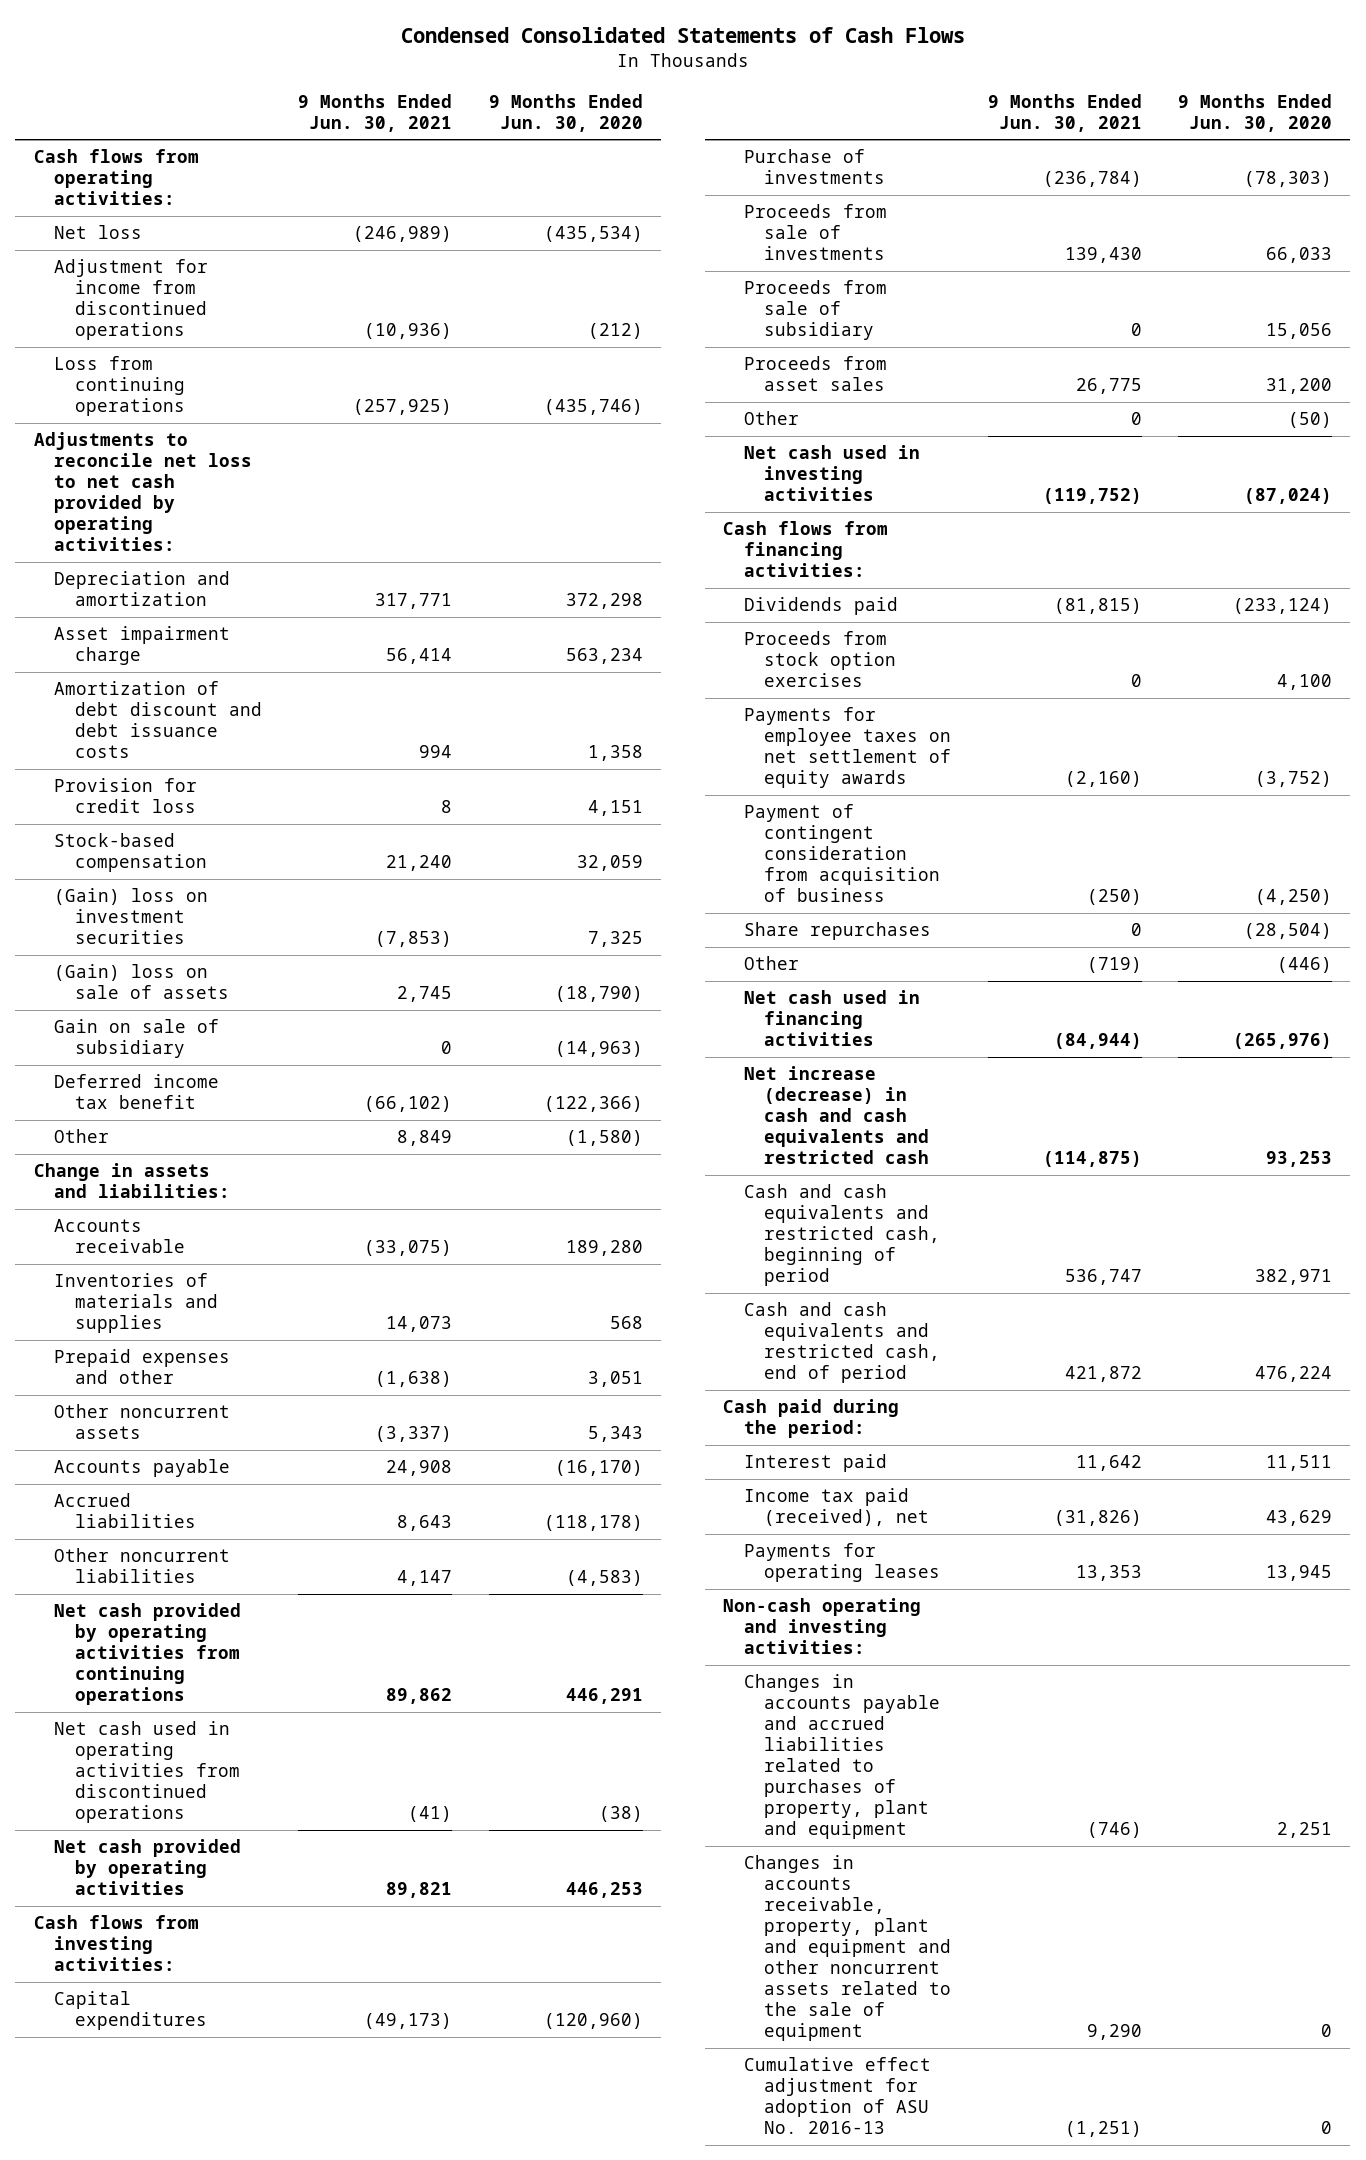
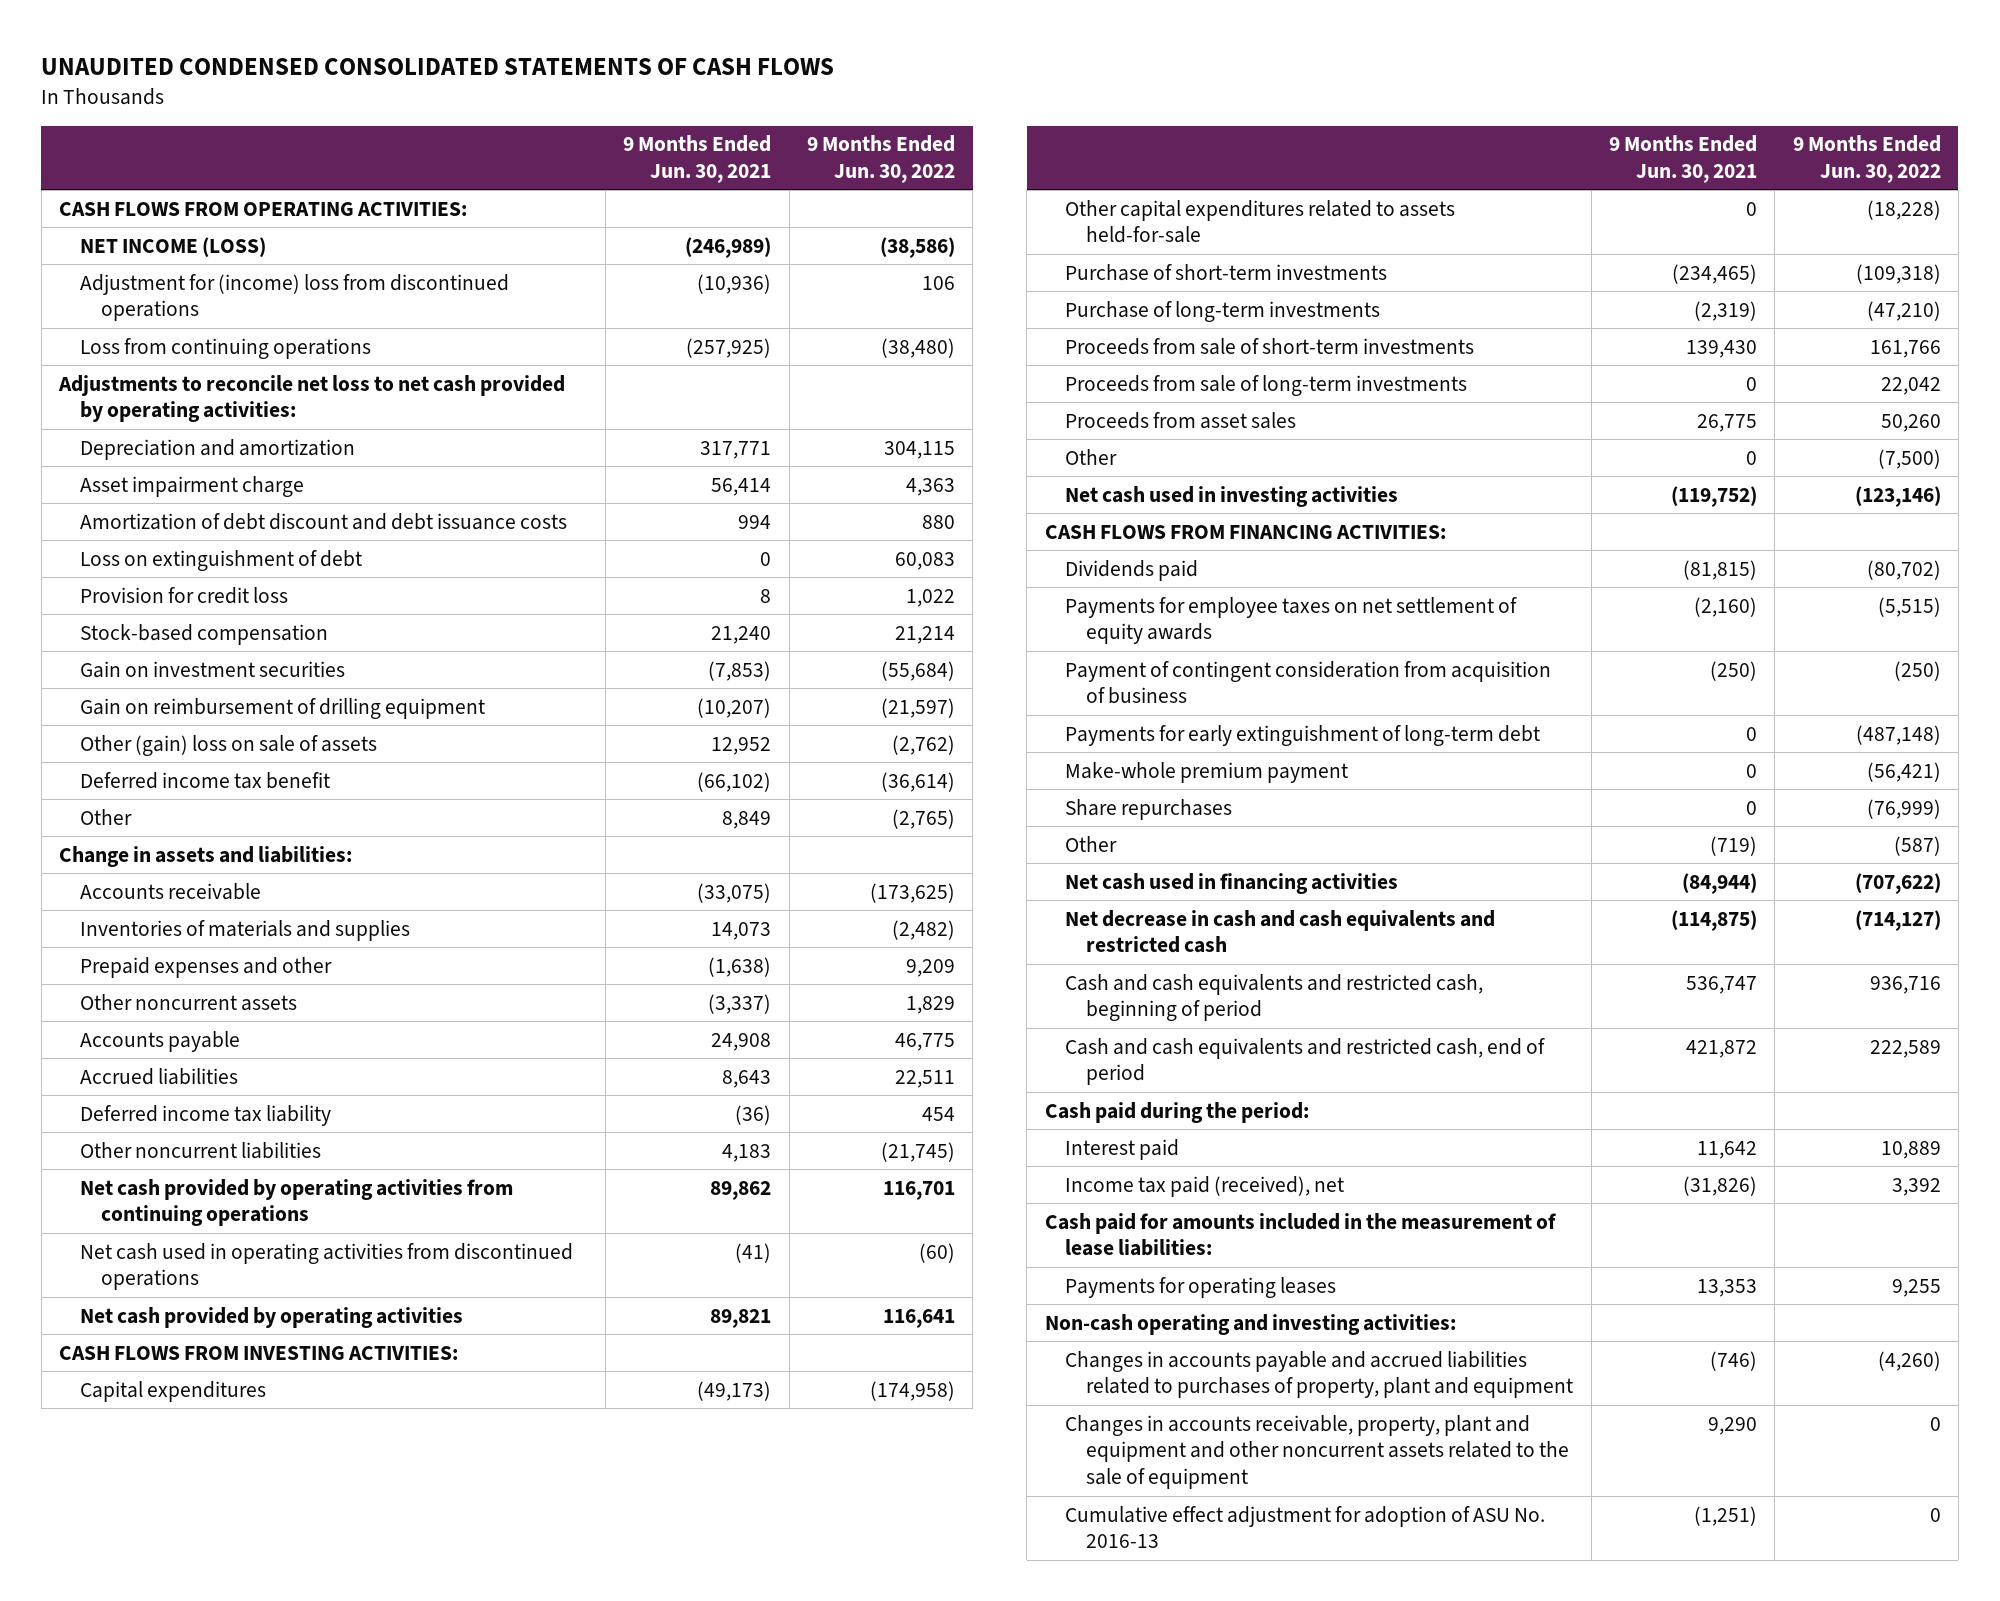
- Condensed Consolidated Statements of Cash Flows
+ UNAUDITED CONDENSED CONSOLIDATED STATEMENTS OF CASH FLOWS
- | 9 Months Ended Jun. 30, 2021 | 9 Months Ended Jun. 30, 2020
+ | 9 Months Ended Jun. 30, 2021 | 9 Months Ended Jun. 30, 2022
- Cash flows from operating activities:
- Net loss | (246,989) | (435,534)
- Adjustment for income from discontinued operations | (10,936) | (212)
+ CASH FLOWS FROM OPERATING ACTIVITIES:
+ NET INCOME (LOSS) | (246,989) | (38,586)
+ Adjustment for (income) loss from discontinued operations | (10,936) | 106
+ Loss on extinguishment of debt | 0 | 60,083
- (Gain) loss on investment securities | (7,853) | 7,325
- (Gain) loss on sale of assets | 2,745 | (18,790)
- Gain on sale of subsidiary | 0 | (14,963)
+ Gain on investment securities | (7,853) | (55,684)
+ Gain on reimbursement of drilling equipment | (10,207) | (21,597)
+ Other (gain) loss on sale of assets | 12,952 | (2,762)
- Other noncurrent liabilities | 4,147 | (4,583)
+ Deferred income tax liability | (36) | 454
+ Other noncurrent liabilities | 4,183 | (21,745)
- Cash flows from investing activities:
+ CASH FLOWS FROM INVESTING ACTIVITIES:
- Purchase of investments | (236,784) | (78,303)
- Proceeds from sale of investments | 139,430 | 66,033
- Proceeds from sale of subsidiary | 0 | 15,056
+ Other capital expenditures related to assets held-for-sale | 0 | (18,228)
+ Purchase of short-term investments | (234,465) | (109,318)
+ Purchase of long-term investments | (2,319) | (47,210)
+ Proceeds from sale of short-term investments | 139,430 | 161,766
+ Proceeds from sale of long-term investments | 0 | 22,042
- Cash flows from financing activities:
+ CASH FLOWS FROM FINANCING ACTIVITIES:
- Proceeds from stock option exercises | 0 | 4,100
+ Payments for early extinguishment of long-term debt | 0 | (487,148)
+ Make-whole premium payment | 0 | (56,421)
- Net increase (decrease) in cash and cash equivalents and restricted cash | (114,875) | 93,253
+ Net decrease in cash and cash equivalents and restricted cash | (114,875) | (714,127)
+ Cash paid for amounts included in the measurement of lease liabilities:

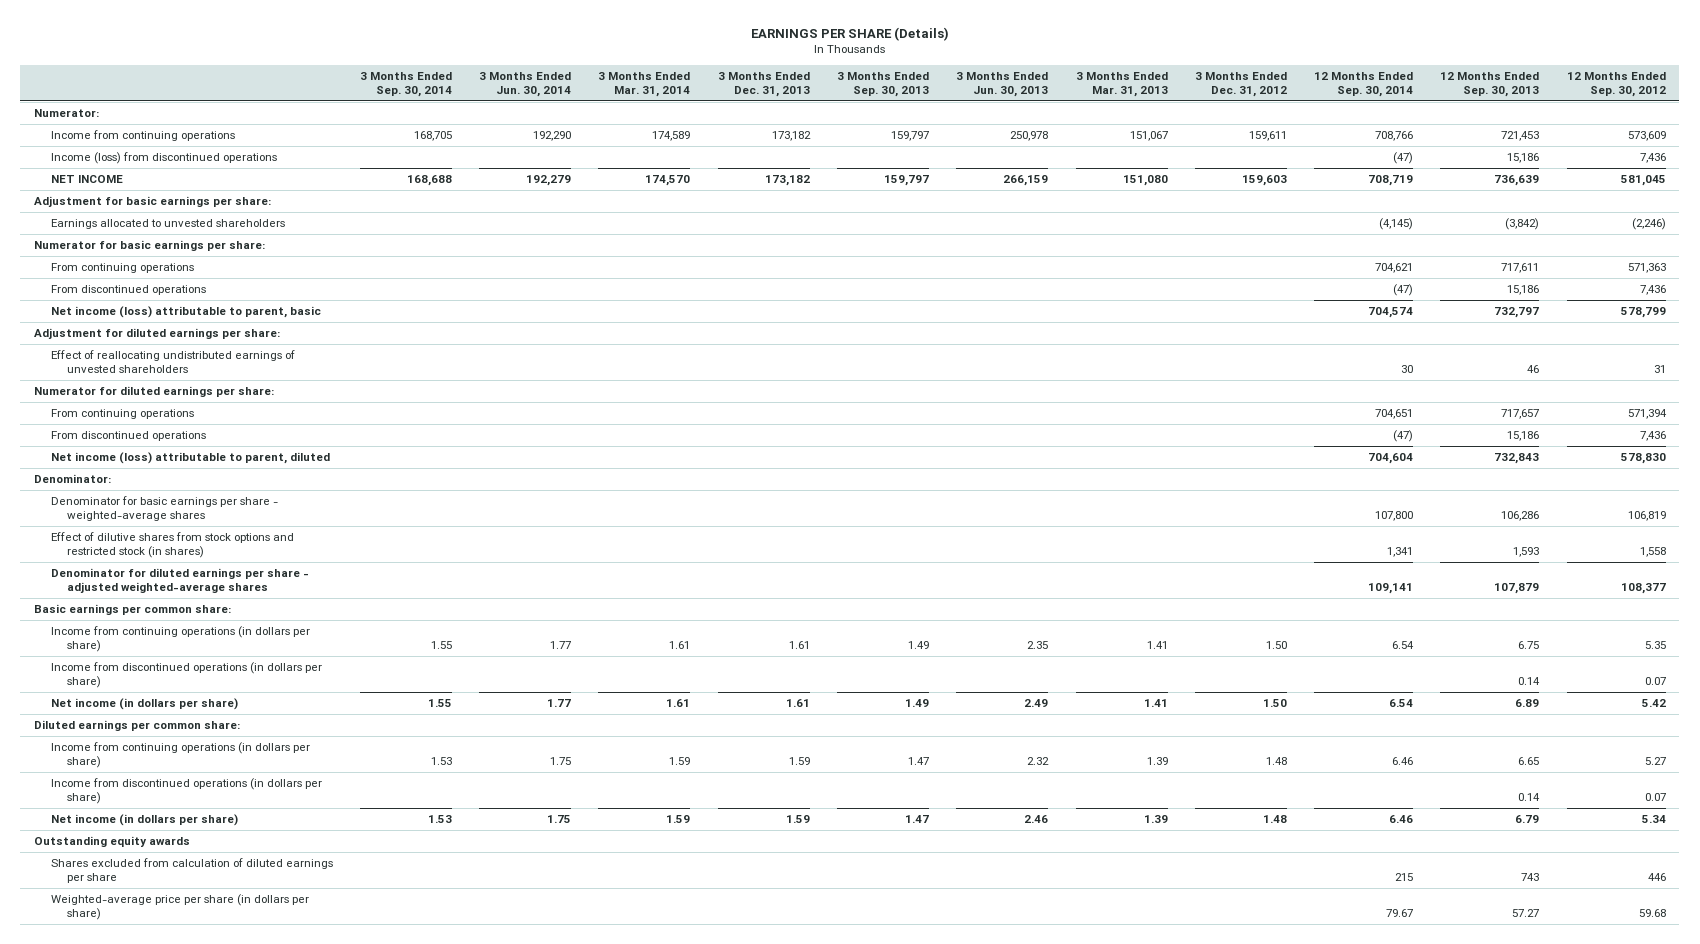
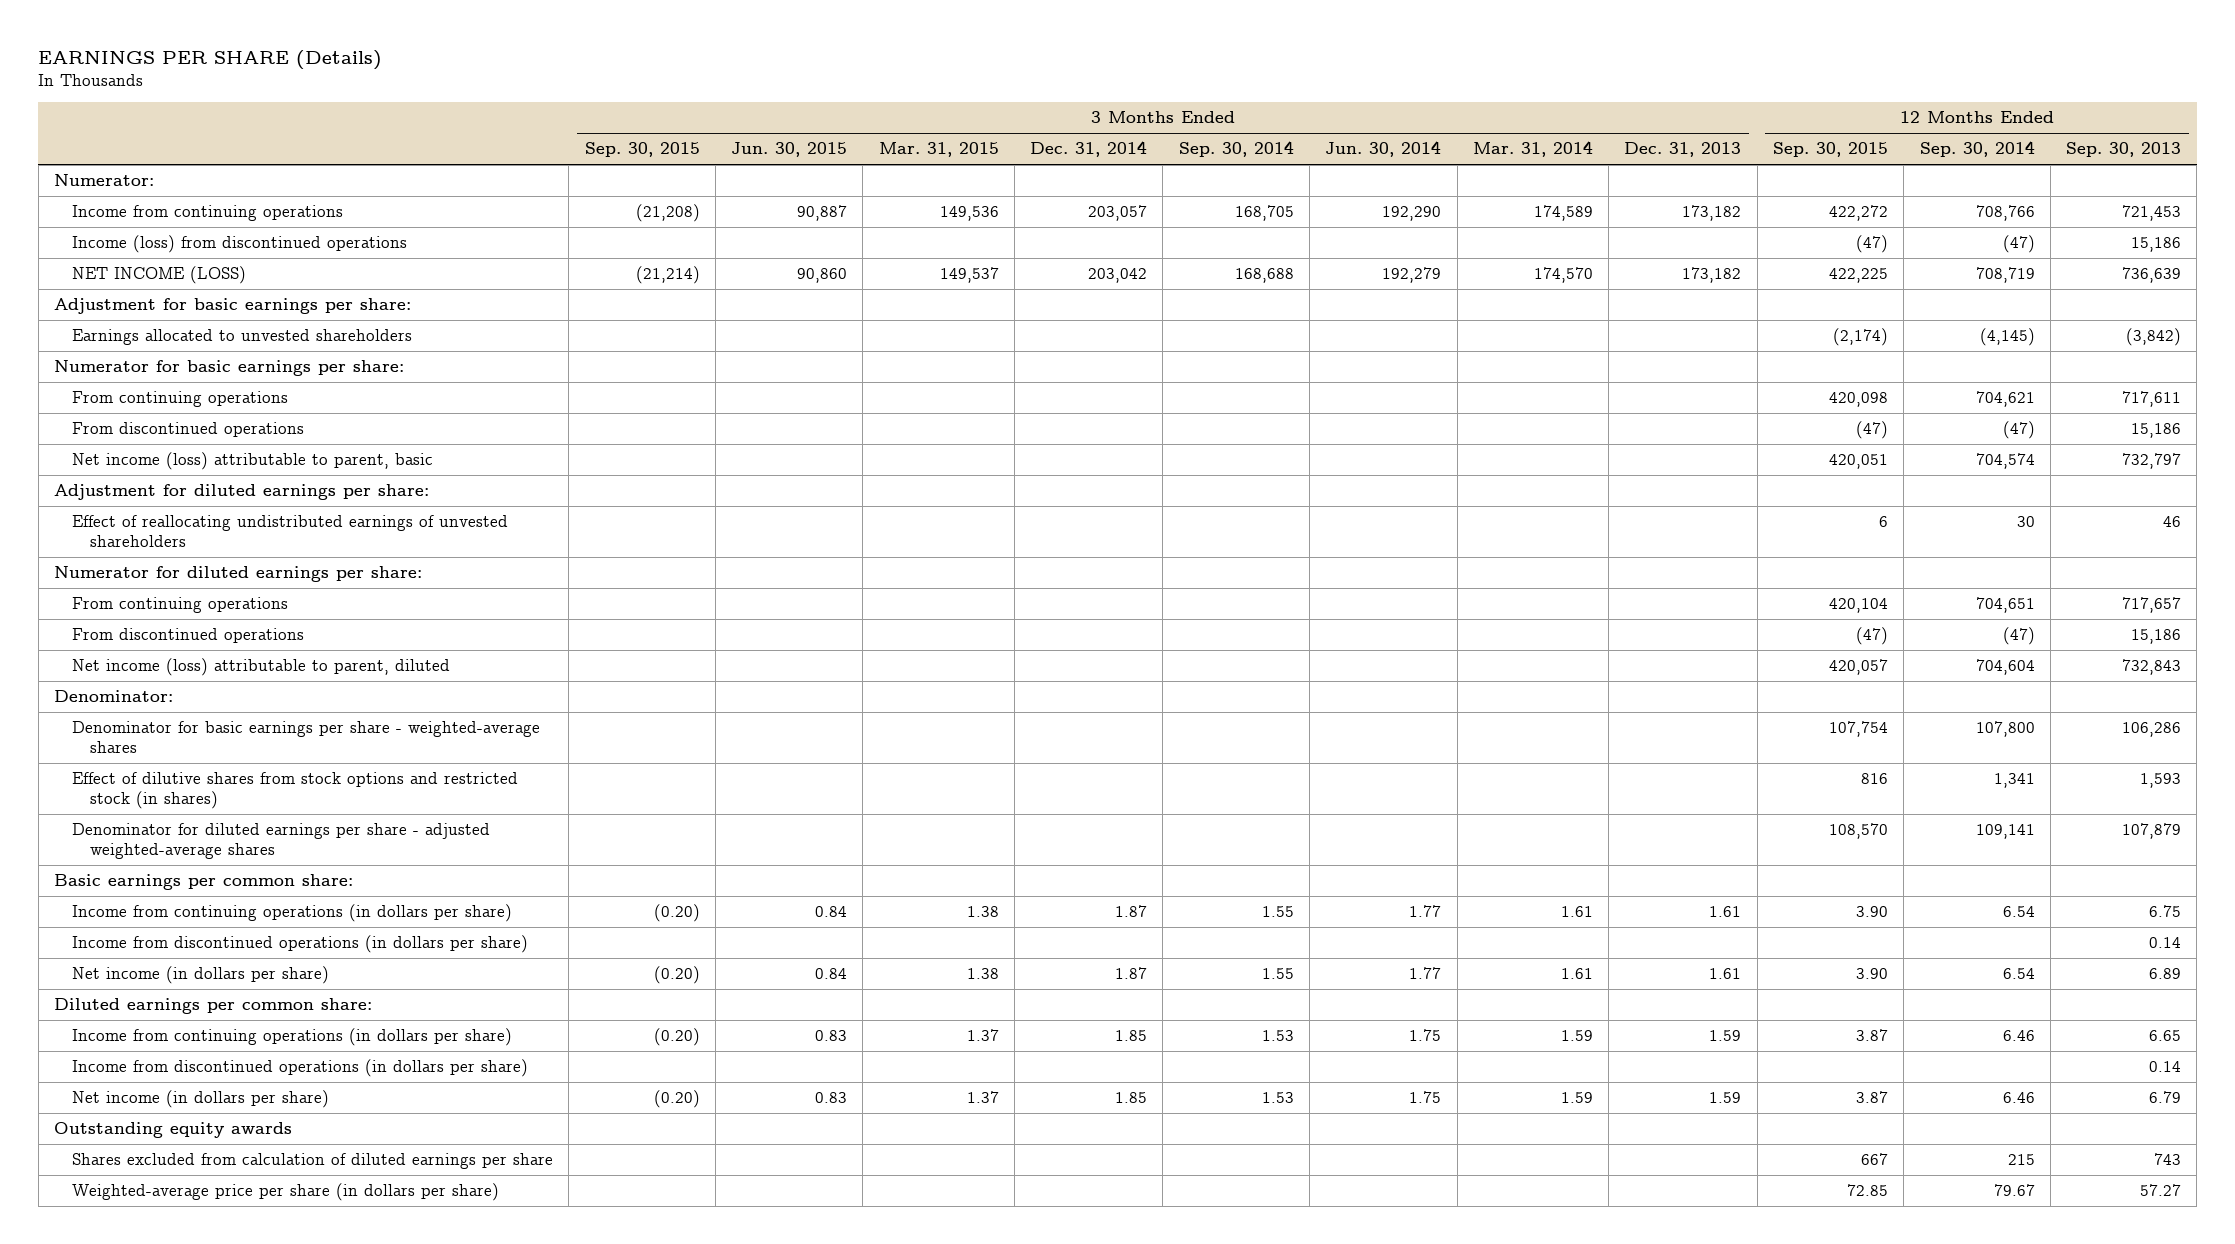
- | 3 Months Ended Sep. 30, 2014 | 3 Months Ended Jun. 30, 2014 | 3 Months Ended Mar. 31, 2014 | 3 Months Ended Dec. 31, 2013 | 3 Months Ended Sep. 30, 2013 | 3 Months Ended Jun. 30, 2013 | 3 Months Ended Mar. 31, 2013 | 3 Months Ended Dec. 31, 2012 | 12 Months Ended Sep. 30, 2014 | 12 Months Ended Sep. 30, 2013 | 12 Months Ended Sep. 30, 2012
+ | 3 Months Ended Sep. 30, 2015 | 3 Months Ended Jun. 30, 2015 | 3 Months Ended Mar. 31, 2015 | 3 Months Ended Dec. 31, 2014 | 3 Months Ended Sep. 30, 2014 | 3 Months Ended Jun. 30, 2014 | 3 Months Ended Mar. 31, 2014 | 3 Months Ended Dec. 31, 2013 | 12 Months Ended Sep. 30, 2015 | 12 Months Ended Sep. 30, 2014 | 12 Months Ended Sep. 30, 2013
- NET INCOME | 168,688 | 192,279 | 174,570 | 173,182 | 159,797 | 266,159 | 151,080 | 159,603 | 708,719 | 736,639 | 581,045
+ NET INCOME (LOSS) | (21,214) | 90,860 | 149,537 | 203,042 | 168,688 | 192,279 | 174,570 | 173,182 | 422,225 | 708,719 | 736,639

